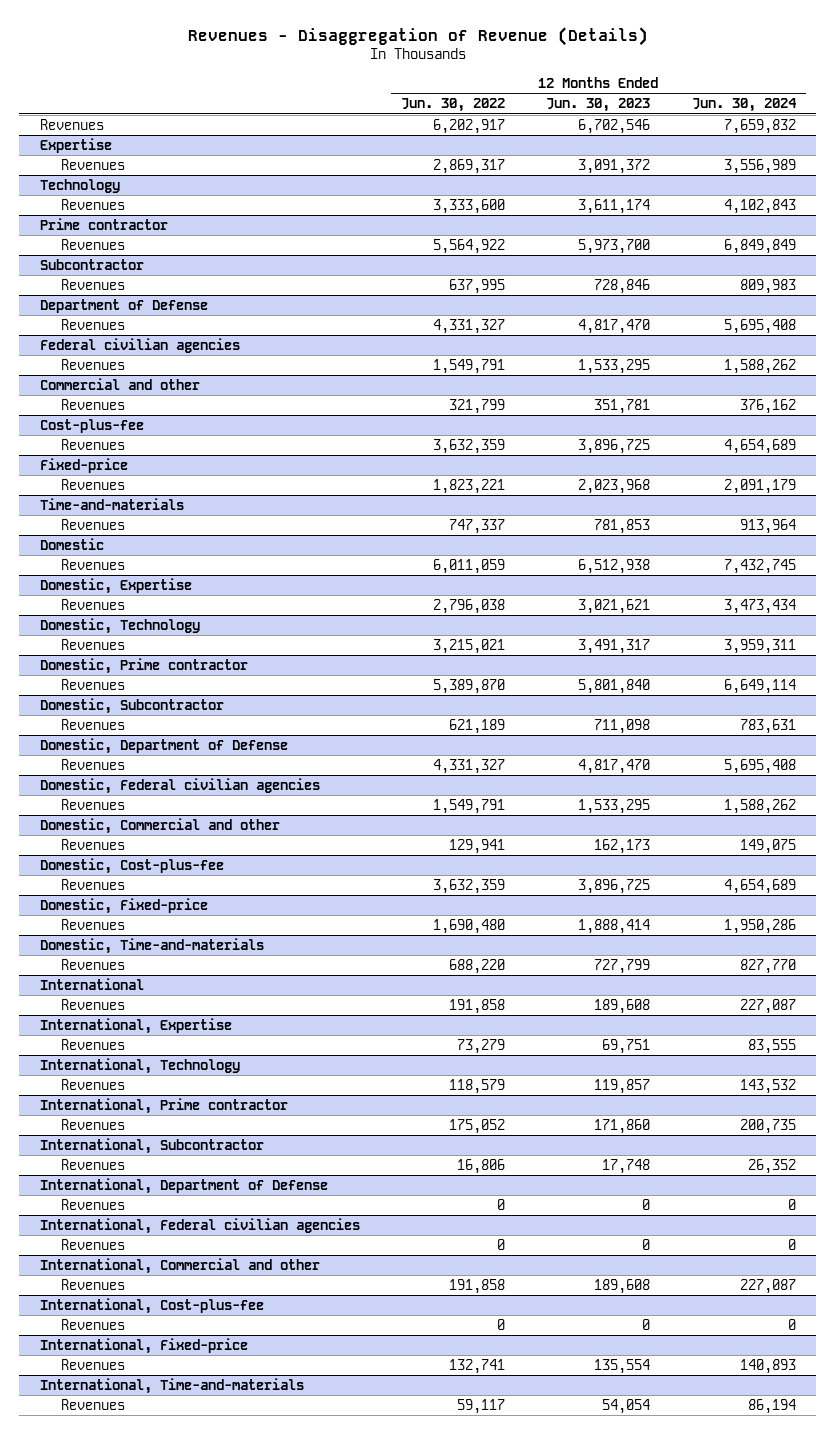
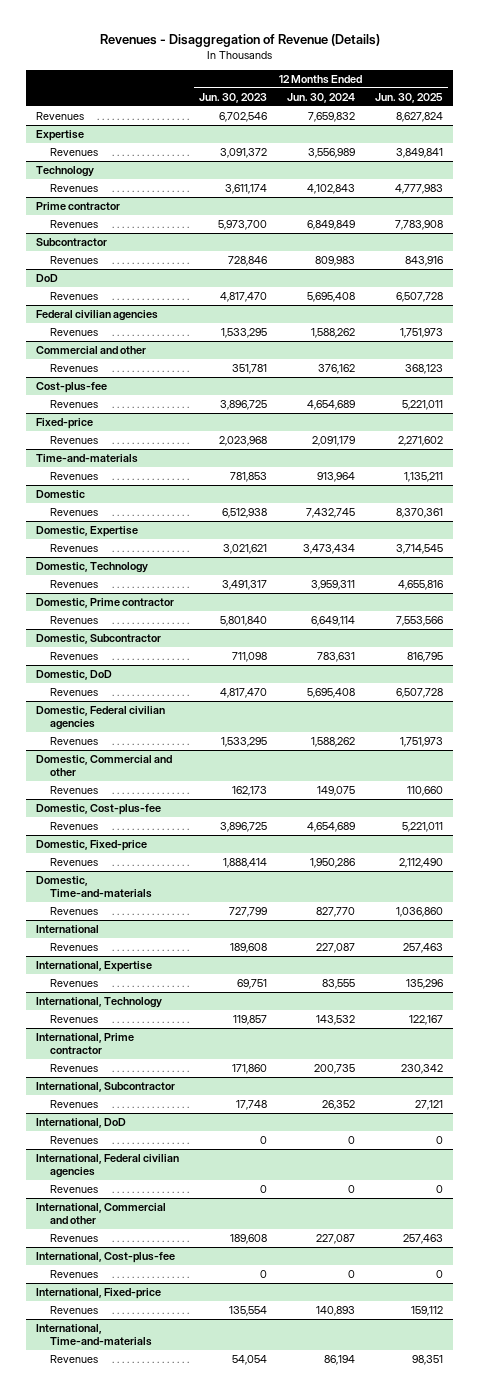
- | 12 Months Ended Jun. 30, 2022 | 12 Months Ended Jun. 30, 2023 | 12 Months Ended Jun. 30, 2024
+ | 12 Months Ended Jun. 30, 2023 | 12 Months Ended Jun. 30, 2024 | 12 Months Ended Jun. 30, 2025
- Department of Defense
+ DoD
- Domestic, Department of Defense
+ Domestic, DoD
- International, Department of Defense
+ International, DoD

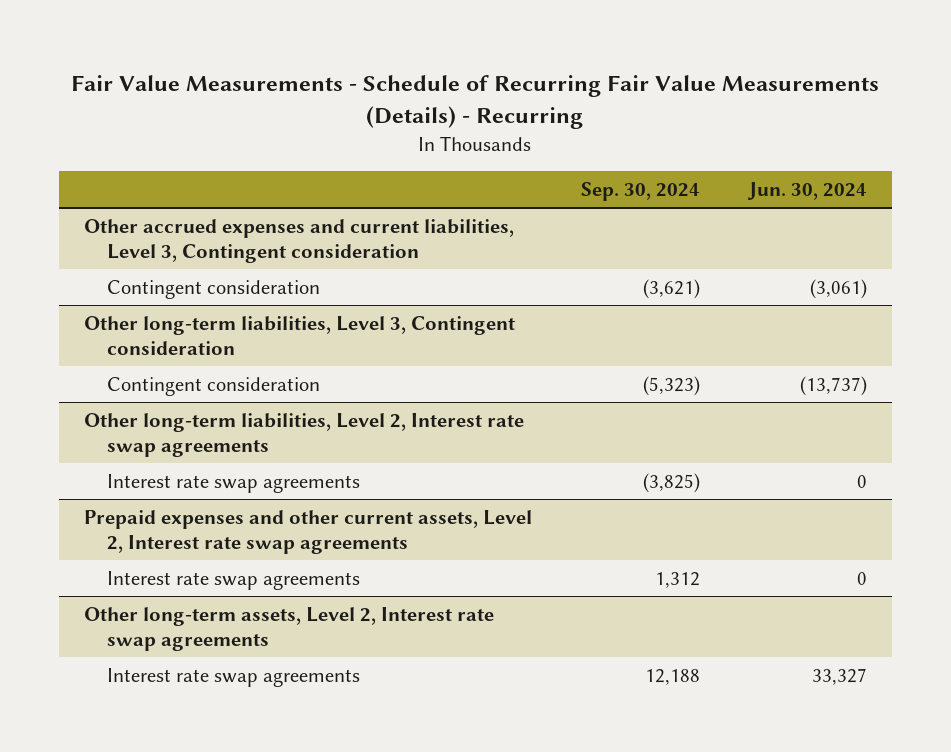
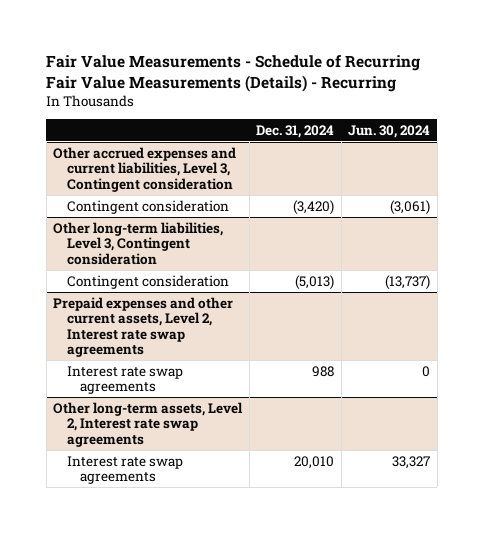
- | Sep. 30, 2024 | Jun. 30, 2024
+ | Dec. 31, 2024 | Jun. 30, 2024
- Other long-term liabilities, Level 2, Interest rate swap agreements
- Interest rate swap agreements | (3,825) | 0

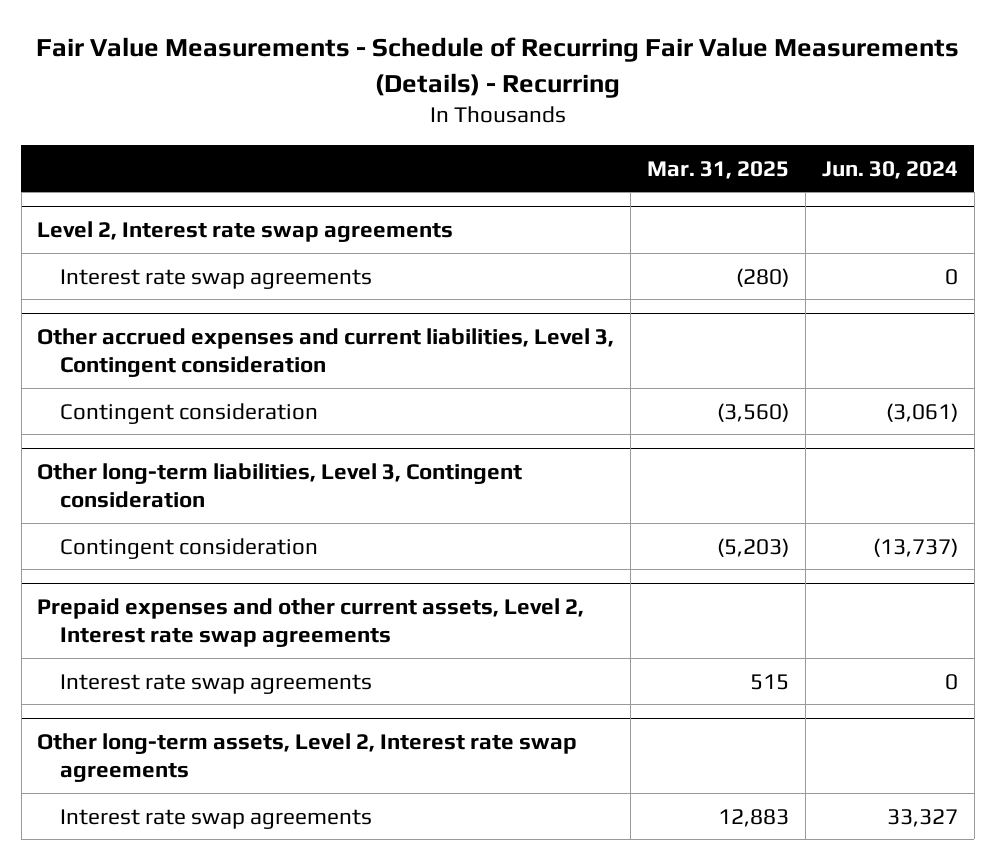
- | Dec. 31, 2024 | Jun. 30, 2024
+ | Mar. 31, 2025 | Jun. 30, 2024
+ Level 2, Interest rate swap agreements
+ Interest rate swap agreements | (280) | 0

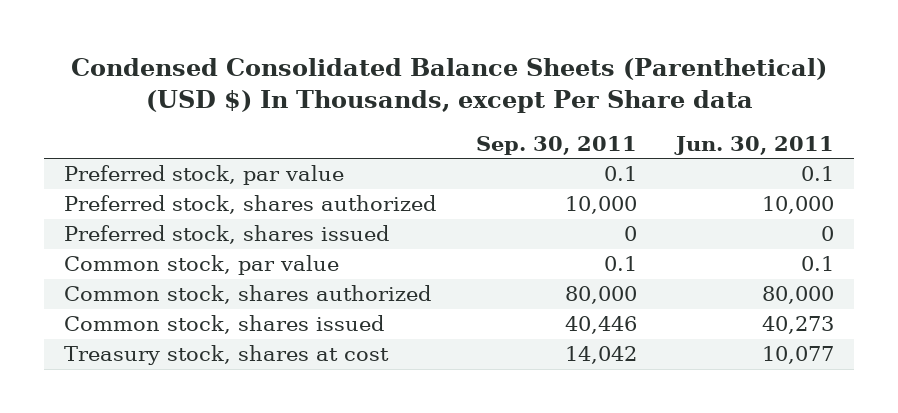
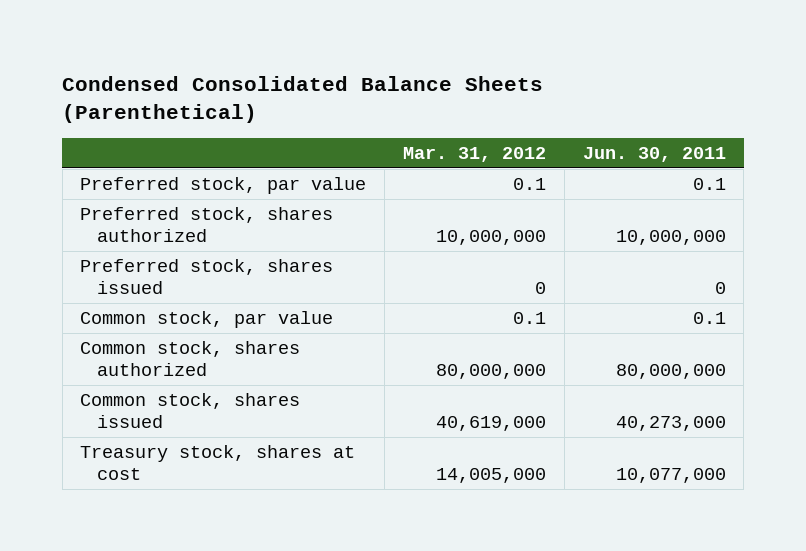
- Condensed Consolidated Balance Sheets (Parenthetical) (USD $) In Thousands, except Per Share data
+ Condensed Consolidated Balance Sheets (Parenthetical)
- | Sep. 30, 2011 | Jun. 30, 2011
+ | Mar. 31, 2012 | Jun. 30, 2011
- Preferred stock, shares authorized | 10,000 | 10,000
+ Preferred stock, shares authorized | 10,000,000 | 10,000,000
- Common stock, shares authorized | 80,000 | 80,000
- Common stock, shares issued | 40,446 | 40,273
- Treasury stock, shares at cost | 14,042 | 10,077
+ Common stock, shares authorized | 80,000,000 | 80,000,000
+ Common stock, shares issued | 40,619,000 | 40,273,000
+ Treasury stock, shares at cost | 14,005,000 | 10,077,000

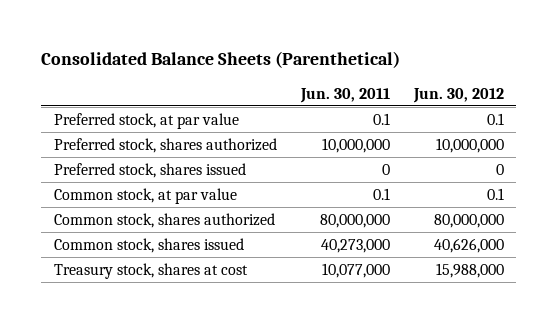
- Condensed Consolidated Balance Sheets (Parenthetical)
+ Consolidated Balance Sheets (Parenthetical)
- | Mar. 31, 2012 | Jun. 30, 2011
+ | Jun. 30, 2011 | Jun. 30, 2012
- Preferred stock, par value | 0.1 | 0.1
+ Preferred stock, at par value | 0.1 | 0.1
- Common stock, par value | 0.1 | 0.1
+ Common stock, at par value | 0.1 | 0.1

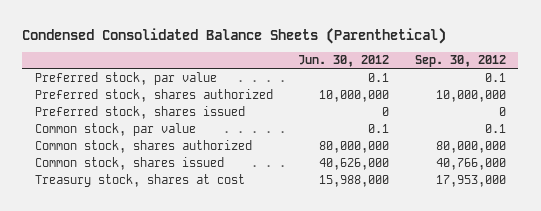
- Consolidated Balance Sheets (Parenthetical)
+ Condensed Consolidated Balance Sheets (Parenthetical)
- | Jun. 30, 2011 | Jun. 30, 2012
+ | Jun. 30, 2012 | Sep. 30, 2012
- Preferred stock, at par value | 0.1 | 0.1
+ Preferred stock, par value | 0.1 | 0.1
- Common stock, at par value | 0.1 | 0.1
+ Common stock, par value | 0.1 | 0.1

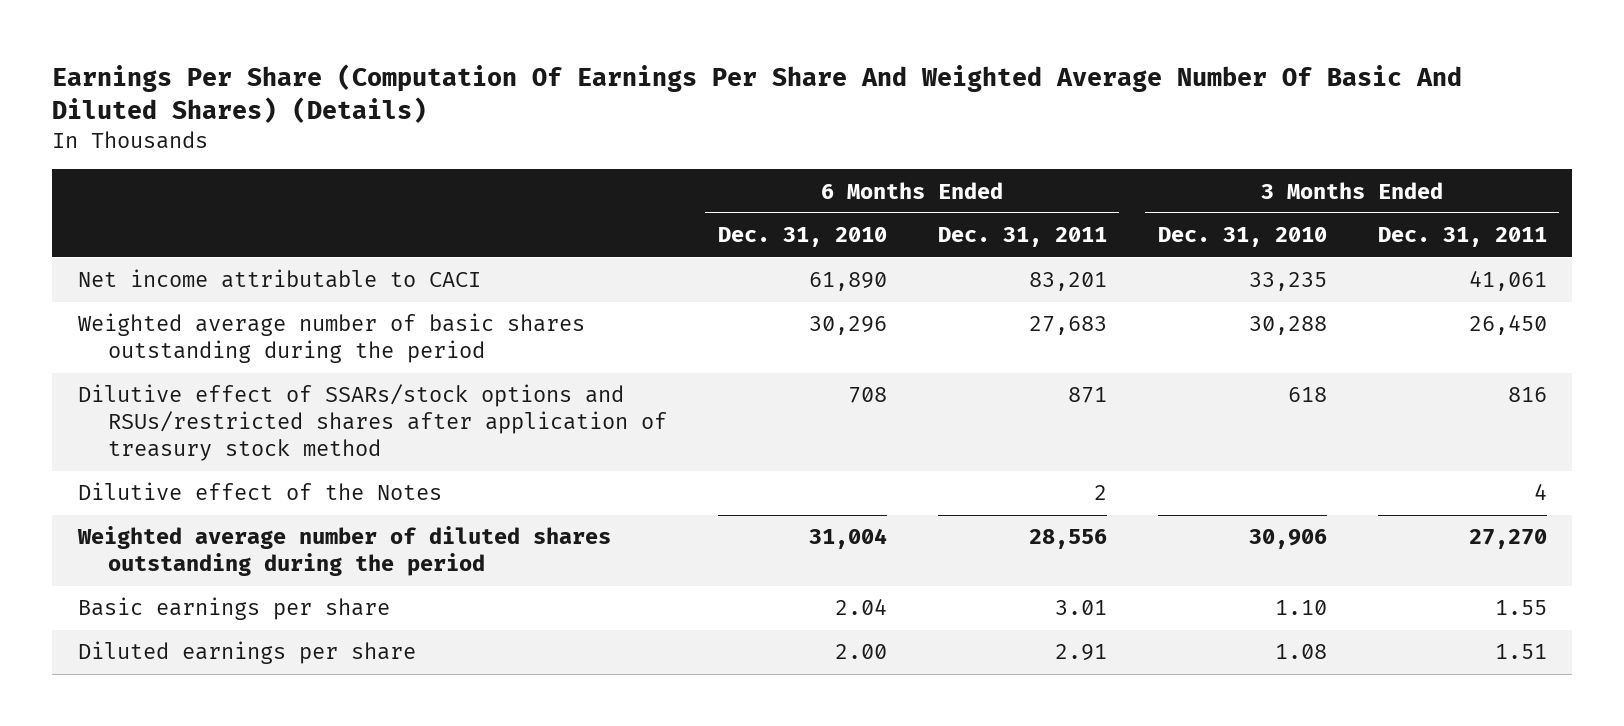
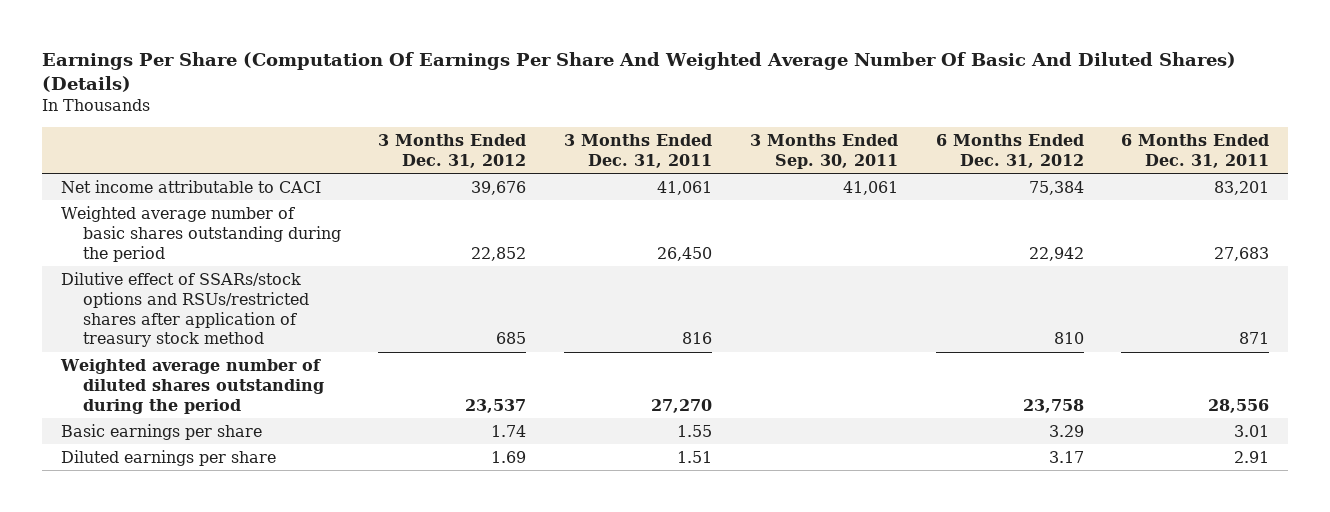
- | 6 Months Ended Dec. 31, 2010 | 6 Months Ended Dec. 31, 2011 | 3 Months Ended Dec. 31, 2010 | 3 Months Ended Dec. 31, 2011
+ | 3 Months Ended Dec. 31, 2012 | 3 Months Ended Dec. 31, 2011 | 3 Months Ended Sep. 30, 2011 | 6 Months Ended Dec. 31, 2012 | 6 Months Ended Dec. 31, 2011
- Dilutive effect of the Notes | | 2 | | 4

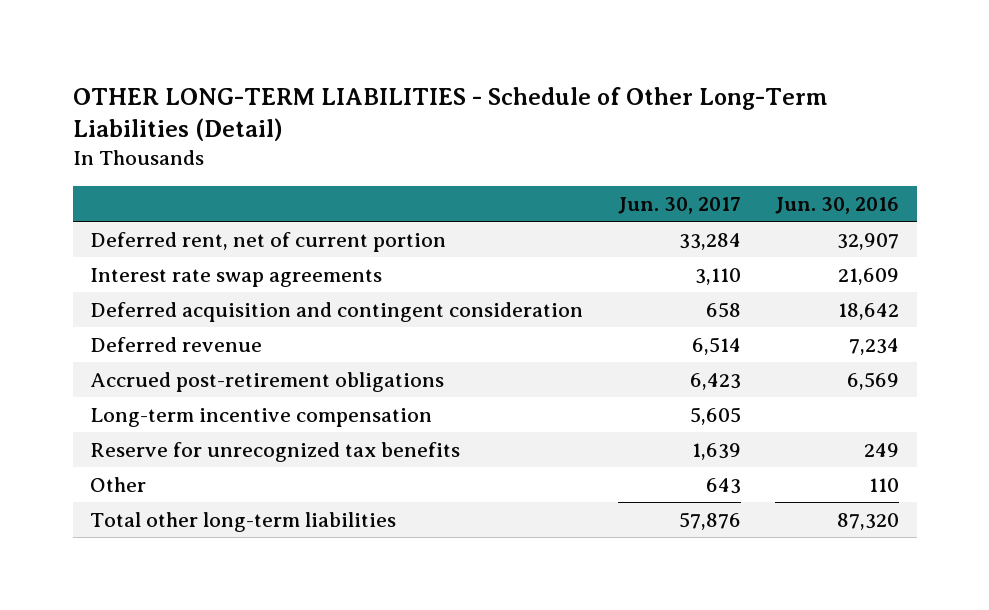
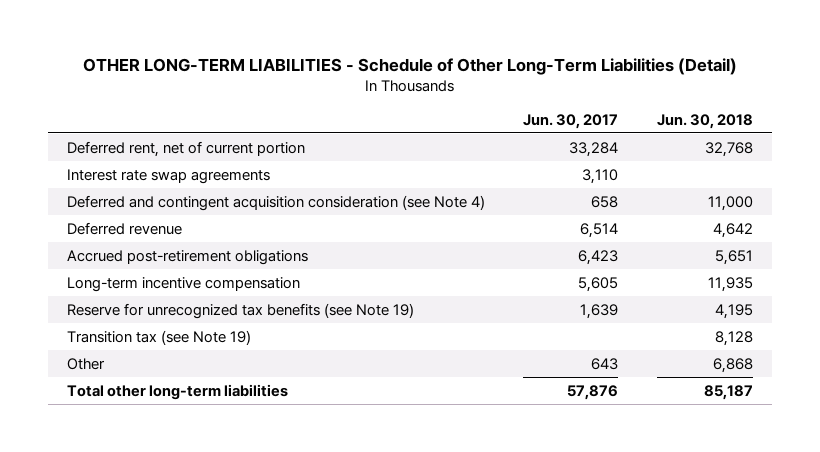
- | Jun. 30, 2017 | Jun. 30, 2016
+ | Jun. 30, 2017 | Jun. 30, 2018
- Deferred acquisition and contingent consideration | 658 | 18,642
+ Deferred and contingent acquisition consideration (see Note 4) | 658 | 11,000
- Reserve for unrecognized tax benefits | 1,639 | 249
+ Reserve for unrecognized tax benefits (see Note 19) | 1,639 | 4,195
+ Transition tax (see Note 19) | | 8,128

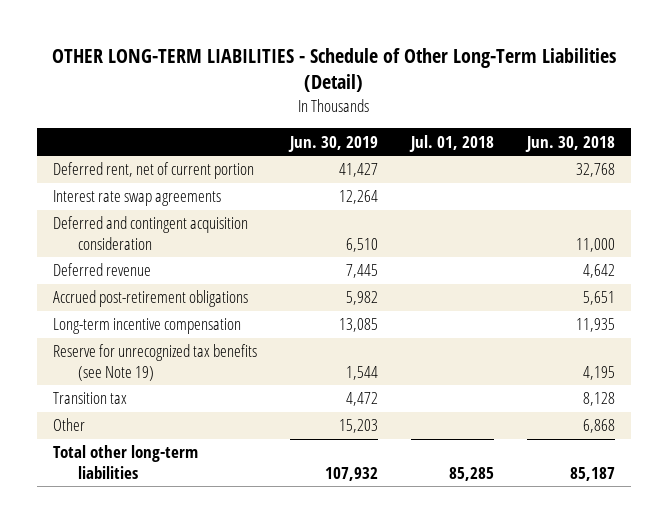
- | Jun. 30, 2017 | Jun. 30, 2018
+ | Jun. 30, 2019 | Jul. 01, 2018 | Jun. 30, 2018
- Deferred and contingent acquisition consideration (see Note 4) | 658 | 11,000
+ Deferred and contingent acquisition consideration | 6,510 | | 11,000
- Transition tax (see Note 19) | | 8,128
+ Transition tax | 4,472 | | 8,128

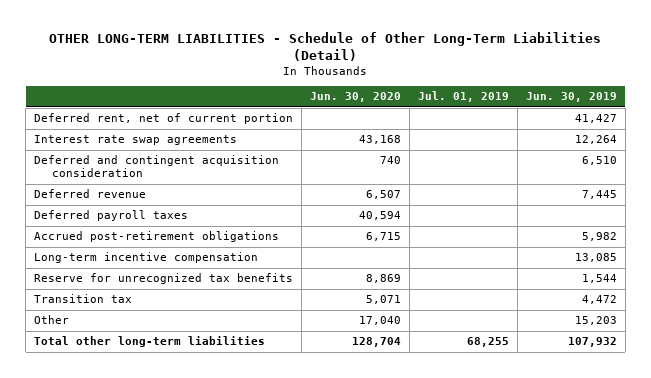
- | Jun. 30, 2019 | Jul. 01, 2018 | Jun. 30, 2018
+ | Jun. 30, 2020 | Jul. 01, 2019 | Jun. 30, 2019
+ Deferred payroll taxes | 40,594 | |
- Reserve for unrecognized tax benefits (see Note 19) | 1,544 | | 4,195
+ Reserve for unrecognized tax benefits | 8,869 | | 1,544

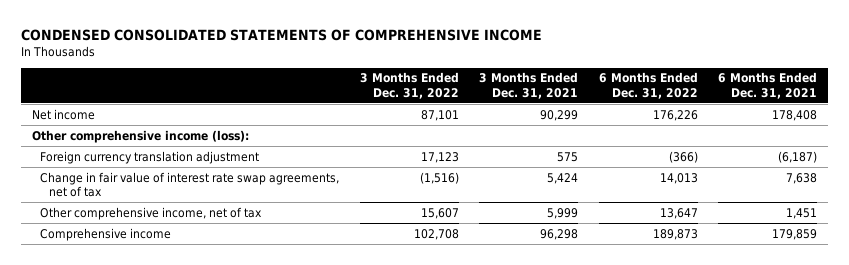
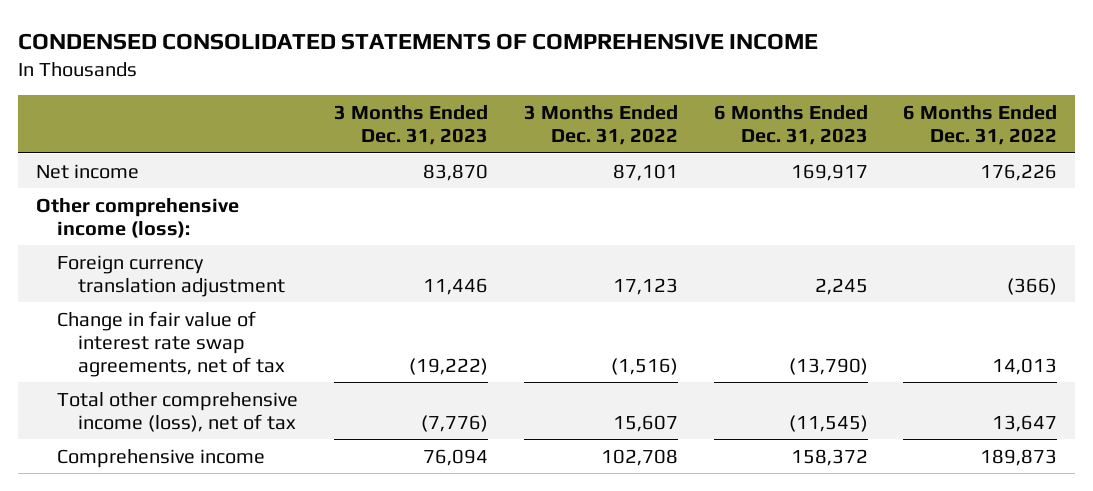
- | 3 Months Ended Dec. 31, 2022 | 3 Months Ended Dec. 31, 2021 | 6 Months Ended Dec. 31, 2022 | 6 Months Ended Dec. 31, 2021
+ | 3 Months Ended Dec. 31, 2023 | 3 Months Ended Dec. 31, 2022 | 6 Months Ended Dec. 31, 2023 | 6 Months Ended Dec. 31, 2022
- Other comprehensive income, net of tax | 15,607 | 5,999 | 13,647 | 1,451
+ Total other comprehensive income (loss), net of tax | (7,776) | 15,607 | (11,545) | 13,647

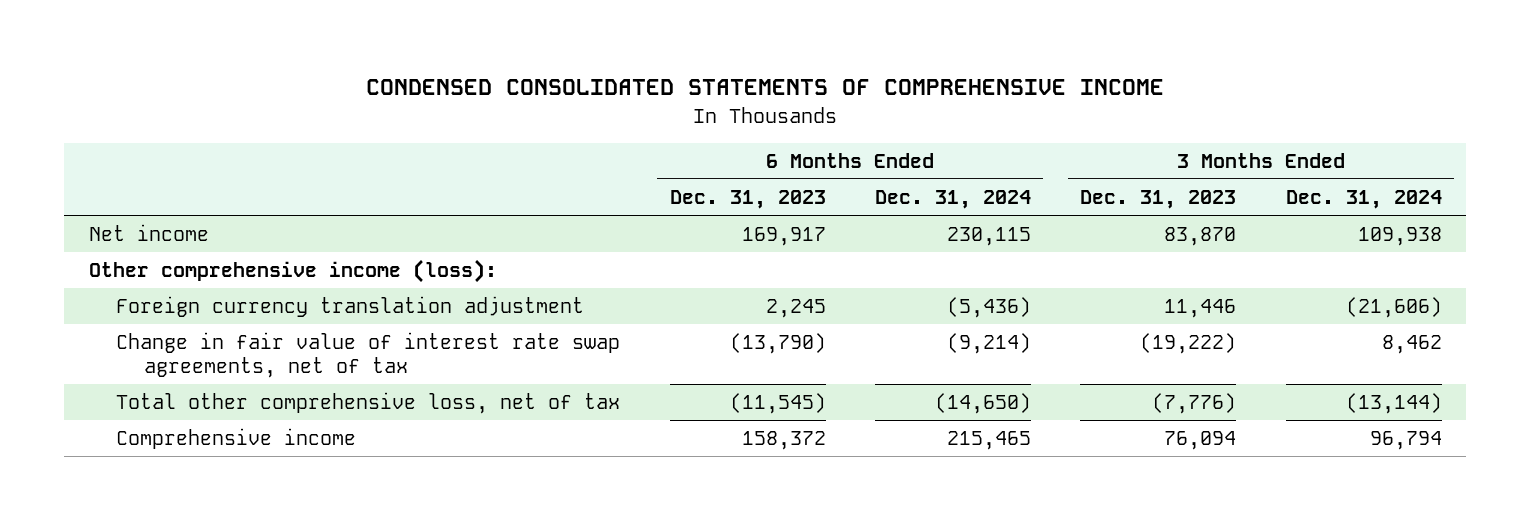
- | 3 Months Ended Dec. 31, 2023 | 3 Months Ended Dec. 31, 2022 | 6 Months Ended Dec. 31, 2023 | 6 Months Ended Dec. 31, 2022
+ | 6 Months Ended Dec. 31, 2023 | 6 Months Ended Dec. 31, 2024 | 3 Months Ended Dec. 31, 2023 | 3 Months Ended Dec. 31, 2024
- Total other comprehensive income (loss), net of tax | (7,776) | 15,607 | (11,545) | 13,647
+ Total other comprehensive loss, net of tax | (11,545) | (14,650) | (7,776) | (13,144)

